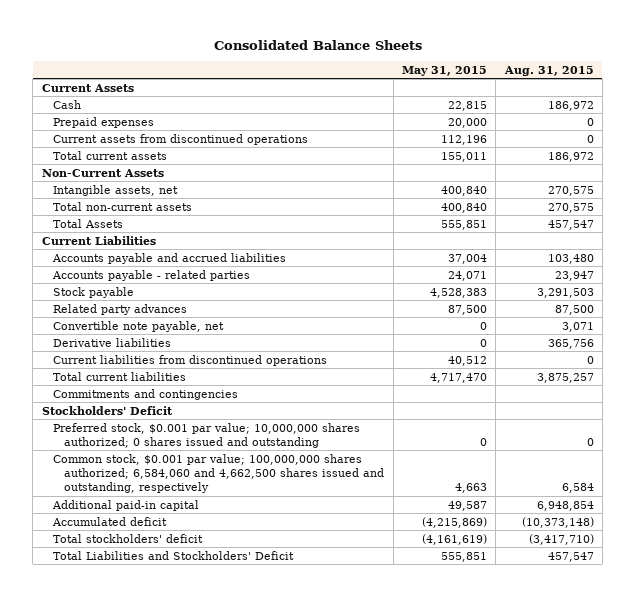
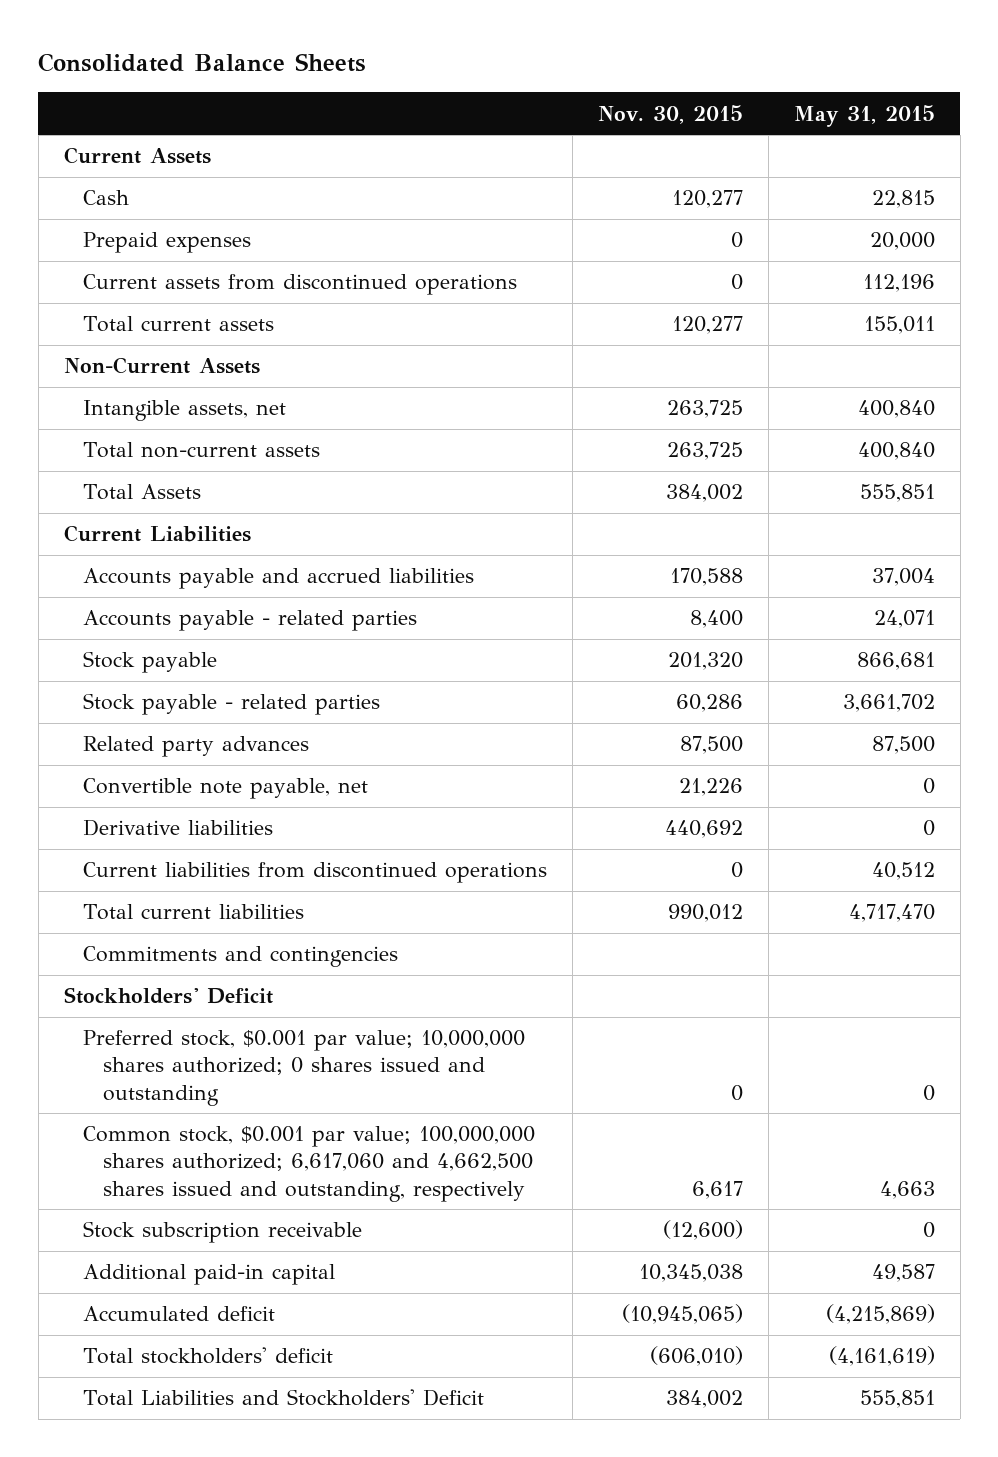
- | May 31, 2015 | Aug. 31, 2015
+ | Nov. 30, 2015 | May 31, 2015
- Stock payable | 4,528,383 | 3,291,503
+ Stock payable | 201,320 | 866,681
+ Stock payable - related parties | 60,286 | 3,661,702
- Common stock, $0.001 par value; 100,000,000 shares authorized; 6,584,060 and 4,662,500 shares issued and outstanding, respectively | 4,663 | 6,584
+ Common stock, $0.001 par value; 100,000,000 shares authorized; 6,617,060 and 4,662,500 shares issued and outstanding, respectively | 6,617 | 4,663
+ Stock subscription receivable | (12,600) | 0

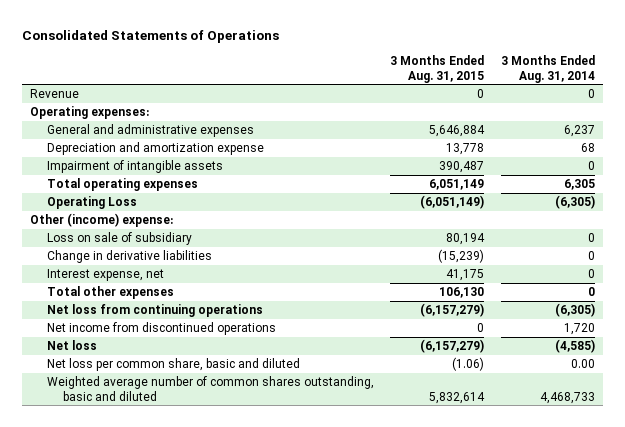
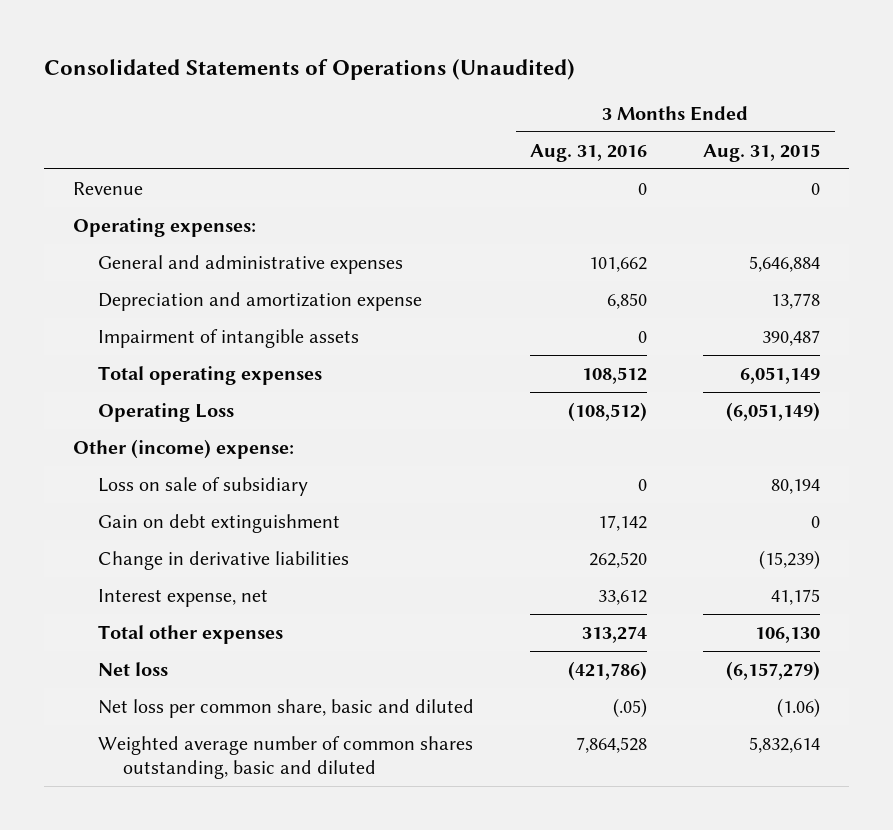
- Consolidated Statements of Operations
+ Consolidated Statements of Operations (Unaudited)
- | 3 Months Ended Aug. 31, 2015 | 3 Months Ended Aug. 31, 2014
+ | 3 Months Ended Aug. 31, 2016 | 3 Months Ended Aug. 31, 2015
+ Gain on debt extinguishment | 17,142 | 0
- Net loss from continuing operations | (6,157,279) | (6,305)
- Net income from discontinued operations | 0 | 1,720

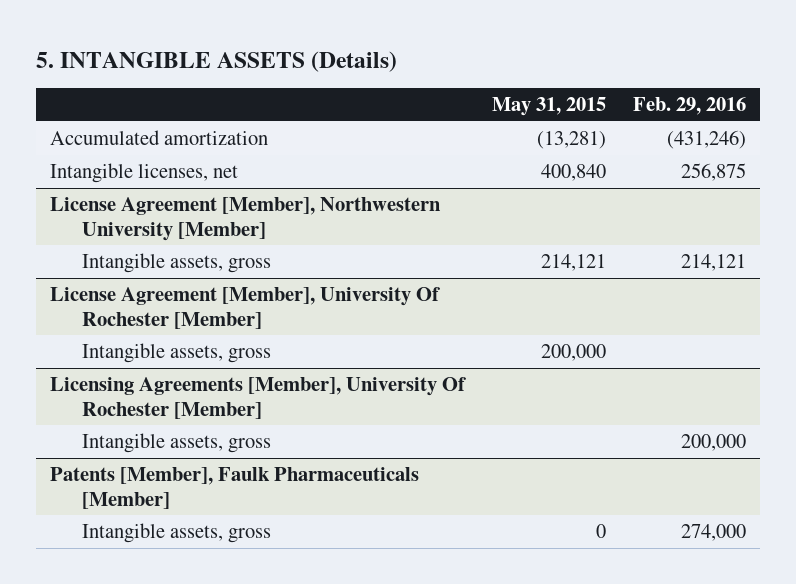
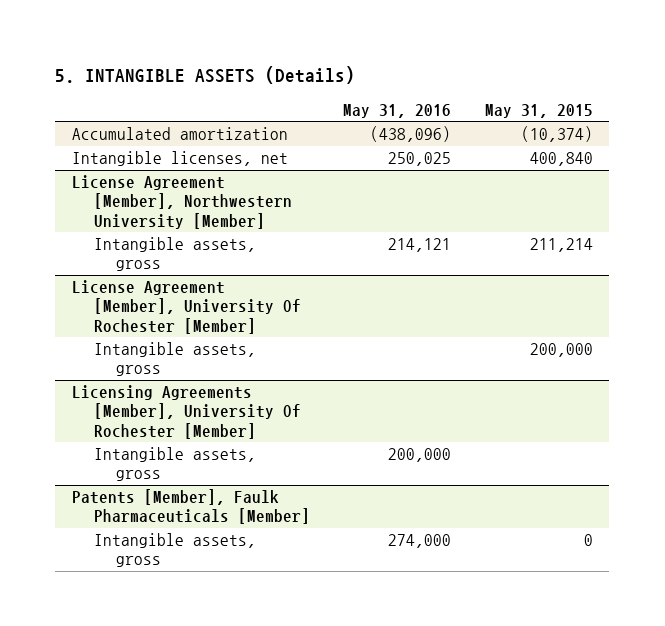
- | May 31, 2015 | Feb. 29, 2016
+ | May 31, 2016 | May 31, 2015
- Accumulated amortization | (13,281) | (431,246)
+ Accumulated amortization | (438,096) | (10,374)
@ License Agreement [Member], Northwestern University [Member]
- Intangible assets, gross | 214,121 | 214,121
+ Intangible assets, gross | 214,121 | 211,214

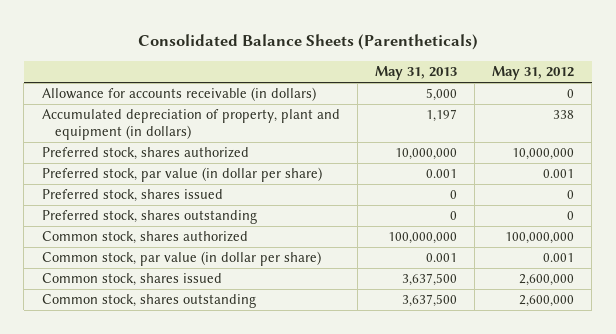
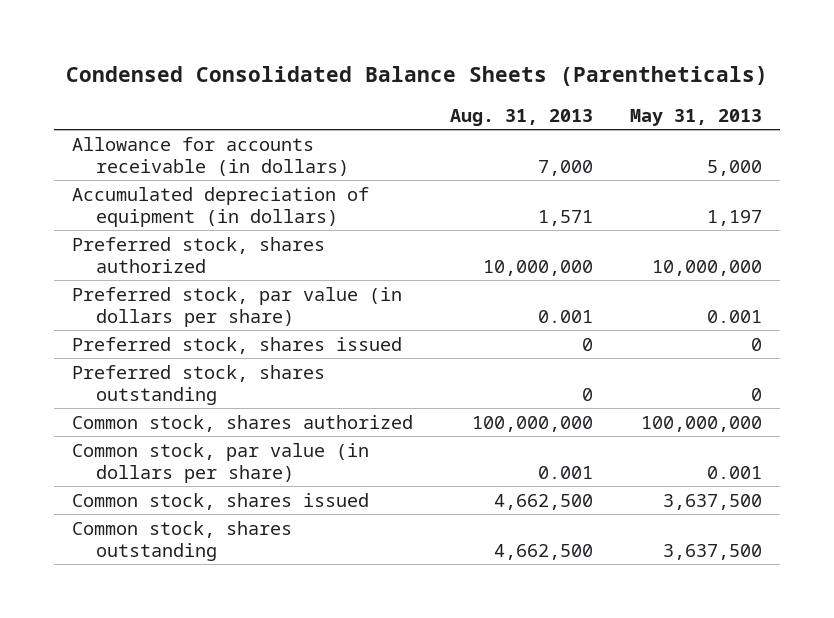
- Consolidated Balance Sheets (Parentheticals)
+ Condensed Consolidated Balance Sheets (Parentheticals)
- | May 31, 2013 | May 31, 2012
+ | Aug. 31, 2013 | May 31, 2013
- Accumulated depreciation of property, plant and equipment (in dollars) | 1,197 | 338
+ Accumulated depreciation of equipment (in dollars) | 1,571 | 1,197
- Preferred stock, par value (in dollar per share) | 0.001 | 0.001
+ Preferred stock, par value (in dollars per share) | 0.001 | 0.001
- Common stock, par value (in dollar per share) | 0.001 | 0.001
+ Common stock, par value (in dollars per share) | 0.001 | 0.001

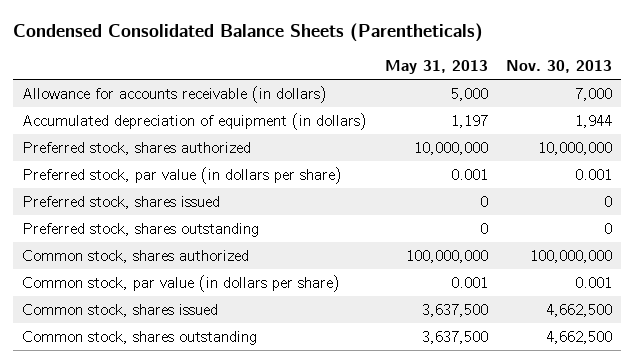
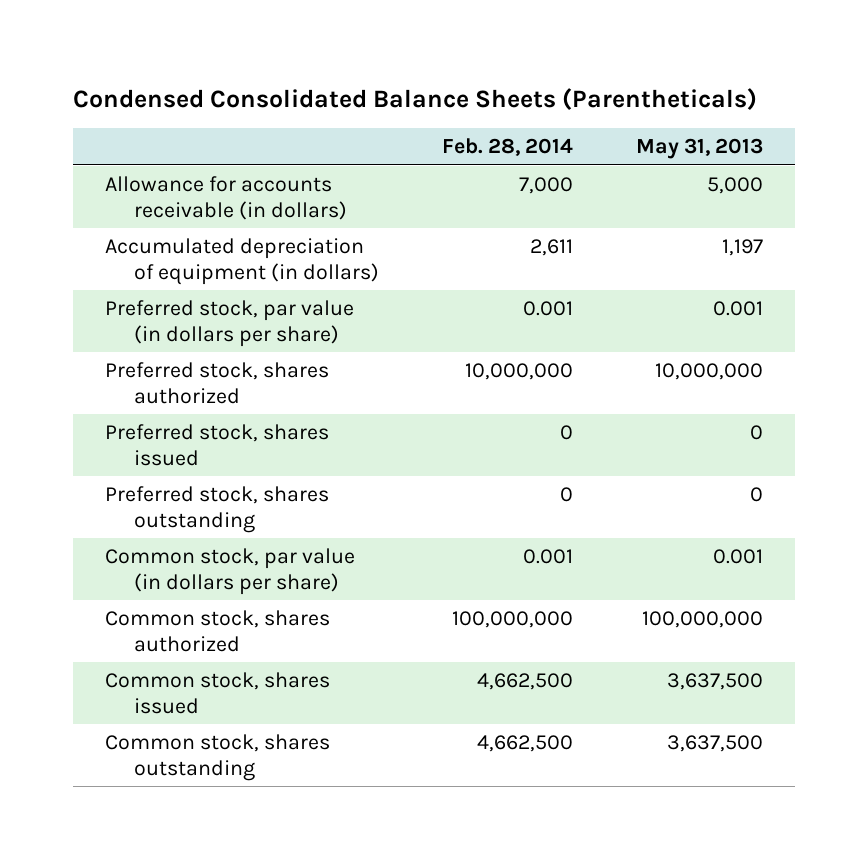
- | May 31, 2013 | Nov. 30, 2013
+ | Feb. 28, 2014 | May 31, 2013
moved down: Preferred stock, shares authorized | 10,000,000 | 10,000,000
moved down: Common stock, shares authorized | 100,000,000 | 100,000,000

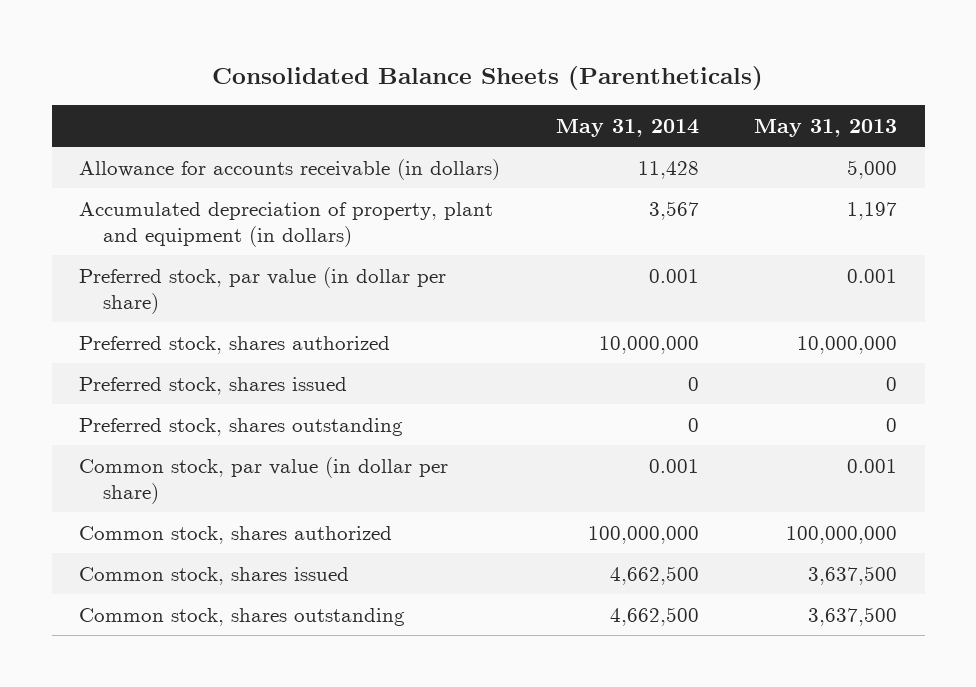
- Condensed Consolidated Balance Sheets (Parentheticals)
+ Consolidated Balance Sheets (Parentheticals)
- | Feb. 28, 2014 | May 31, 2013
+ | May 31, 2014 | May 31, 2013
- Accumulated depreciation of equipment (in dollars) | 2,611 | 1,197
- Preferred stock, par value (in dollars per share) | 0.001 | 0.001
+ Accumulated depreciation of property, plant and equipment (in dollars) | 3,567 | 1,197
+ Preferred stock, par value (in dollar per share) | 0.001 | 0.001
- Common stock, par value (in dollars per share) | 0.001 | 0.001
+ Common stock, par value (in dollar per share) | 0.001 | 0.001

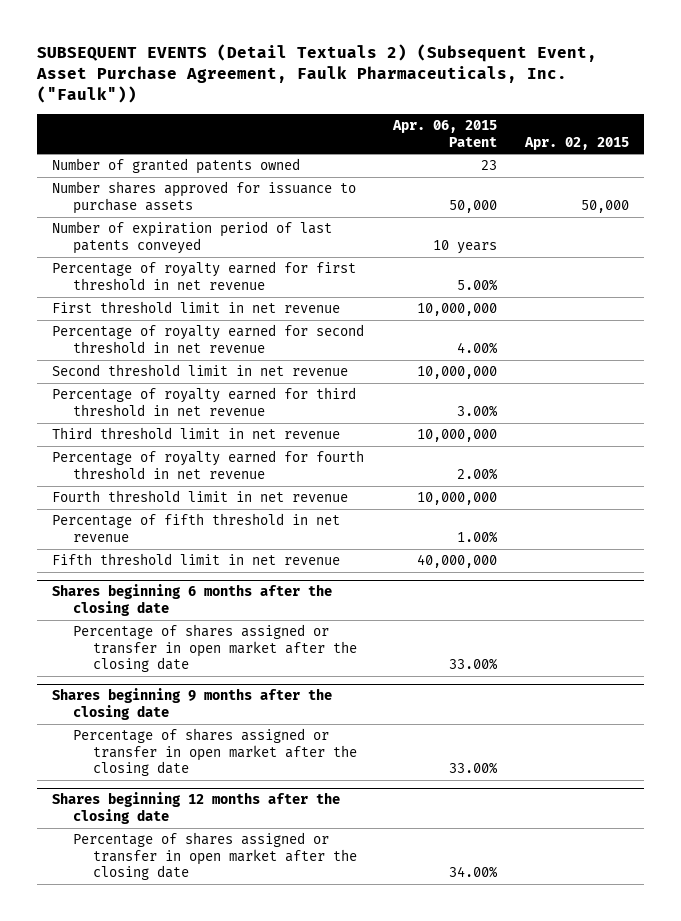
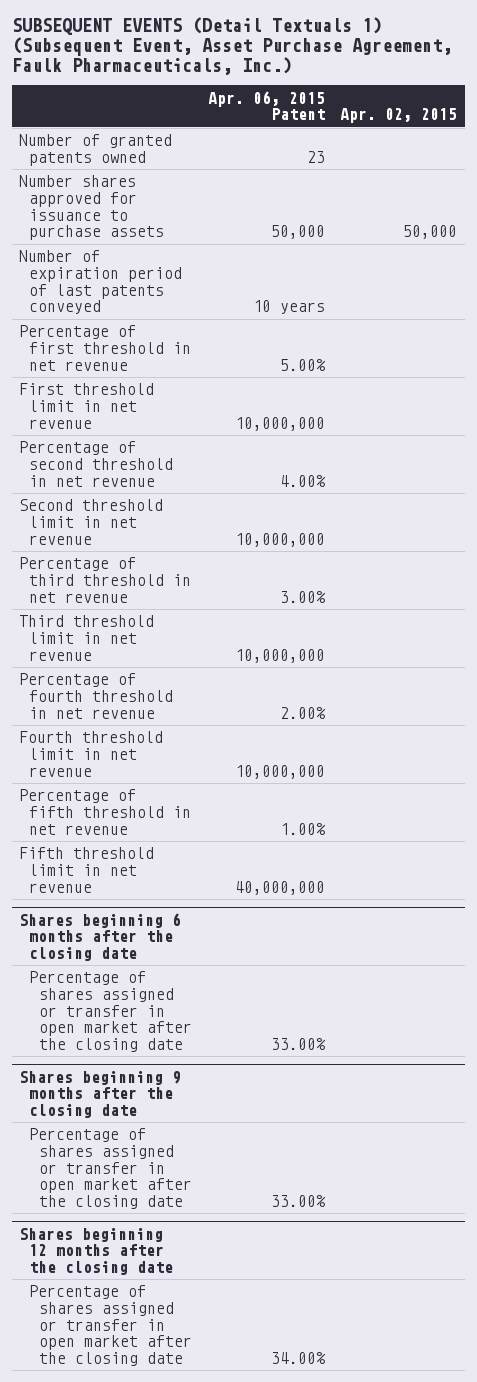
- SUBSEQUENT EVENTS (Detail Textuals 2) (Subsequent Event, Asset Purchase Agreement, Faulk Pharmaceuticals, Inc. ("Faulk"))
+ SUBSEQUENT EVENTS (Detail Textuals 1) (Subsequent Event, Asset Purchase Agreement, Faulk Pharmaceuticals, Inc.)
- Percentage of royalty earned for first threshold in net revenue | 5.00% |
+ Percentage of first threshold in net revenue | 5.00% |
- Percentage of royalty earned for second threshold in net revenue | 4.00% |
+ Percentage of second threshold in net revenue | 4.00% |
- Percentage of royalty earned for third threshold in net revenue | 3.00% |
+ Percentage of third threshold in net revenue | 3.00% |
- Percentage of royalty earned for fourth threshold in net revenue | 2.00% |
+ Percentage of fourth threshold in net revenue | 2.00% |

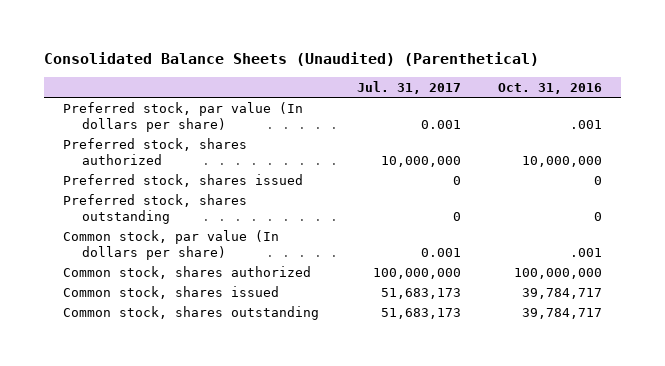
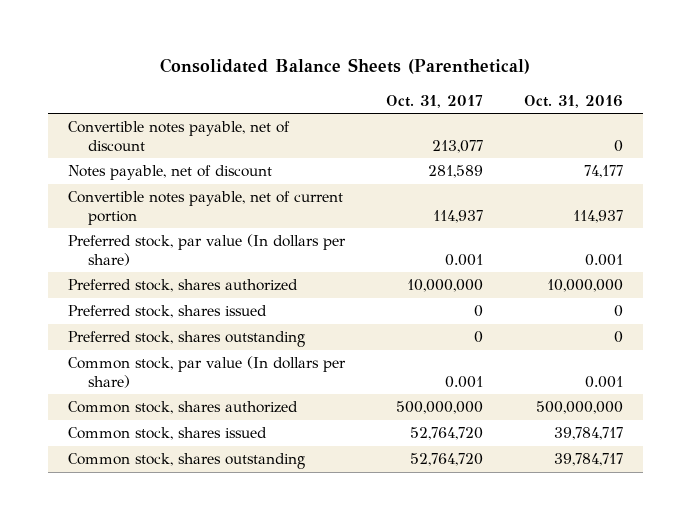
- Consolidated Balance Sheets (Unaudited) (Parenthetical)
+ Consolidated Balance Sheets (Parenthetical)
- | Jul. 31, 2017 | Oct. 31, 2016
+ | Oct. 31, 2017 | Oct. 31, 2016
- Preferred stock, par value (In dollars per share) | 0.001 | .001
+ Convertible notes payable, net of discount | 213,077 | 0
+ Notes payable, net of discount | 281,589 | 74,177
+ Convertible notes payable, net of current portion | 114,937 | 114,937
+ Preferred stock, par value (In dollars per share) | 0.001 | 0.001
- Common stock, par value (In dollars per share) | 0.001 | .001
- Common stock, shares authorized | 100,000,000 | 100,000,000
+ Common stock, par value (In dollars per share) | 0.001 | 0.001
+ Common stock, shares authorized | 500,000,000 | 500,000,000

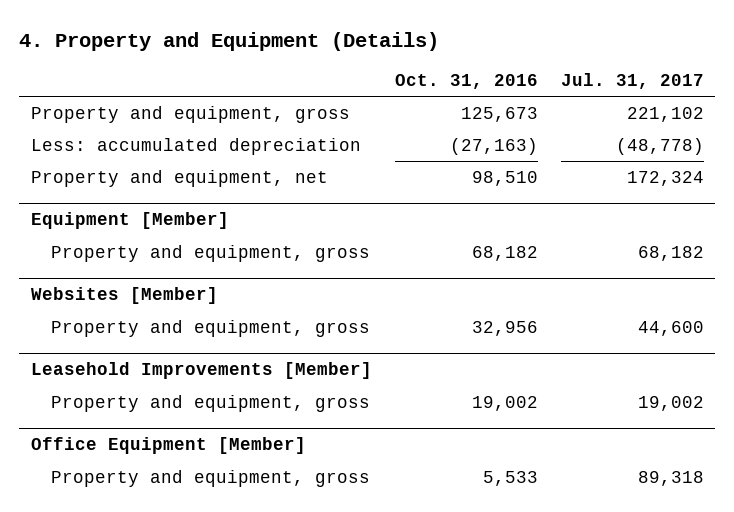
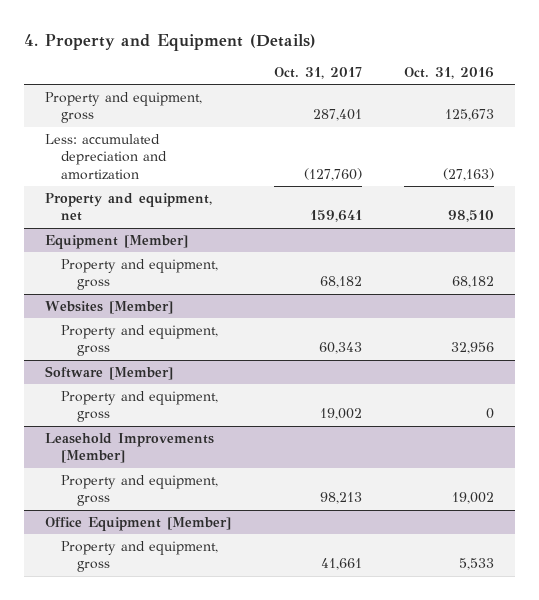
- | Oct. 31, 2016 | Jul. 31, 2017
+ | Oct. 31, 2017 | Oct. 31, 2016
- Less: accumulated depreciation | (27,163) | (48,778)
+ Less: accumulated depreciation and amortization | (127,760) | (27,163)
+ Software [Member]
+ Property and equipment, gross | 19,002 | 0

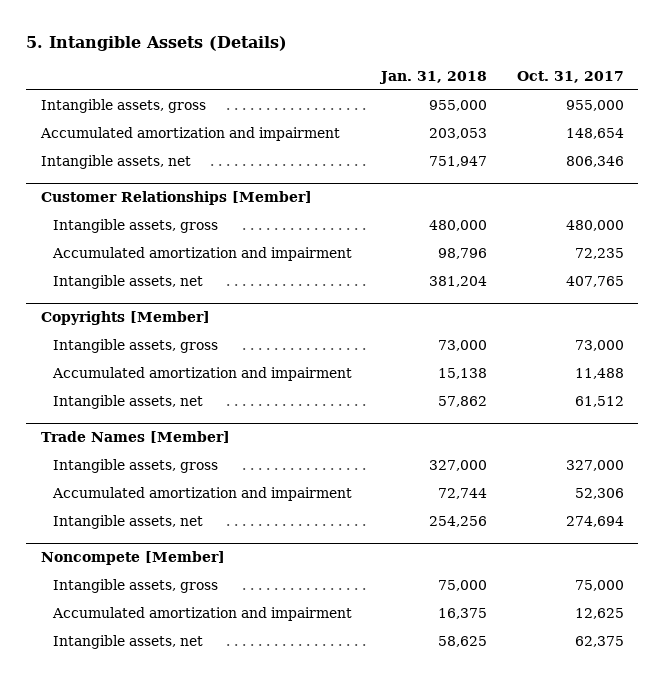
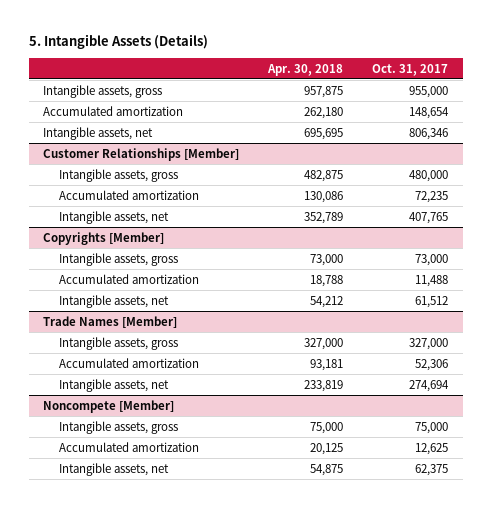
- | Jan. 31, 2018 | Oct. 31, 2017
+ | Apr. 30, 2018 | Oct. 31, 2017
- Accumulated amortization and impairment | 203,053 | 148,654
+ Accumulated amortization | 262,180 | 148,654
@ Customer Relationships [Member]
- Accumulated amortization and impairment | 98,796 | 72,235
+ Accumulated amortization | 130,086 | 72,235
@ Copyrights [Member]
- Accumulated amortization and impairment | 15,138 | 11,488
+ Accumulated amortization | 18,788 | 11,488
@ Trade Names [Member]
- Accumulated amortization and impairment | 72,744 | 52,306
+ Accumulated amortization | 93,181 | 52,306
@ Noncompete [Member]
- Accumulated amortization and impairment | 16,375 | 12,625
+ Accumulated amortization | 20,125 | 12,625

